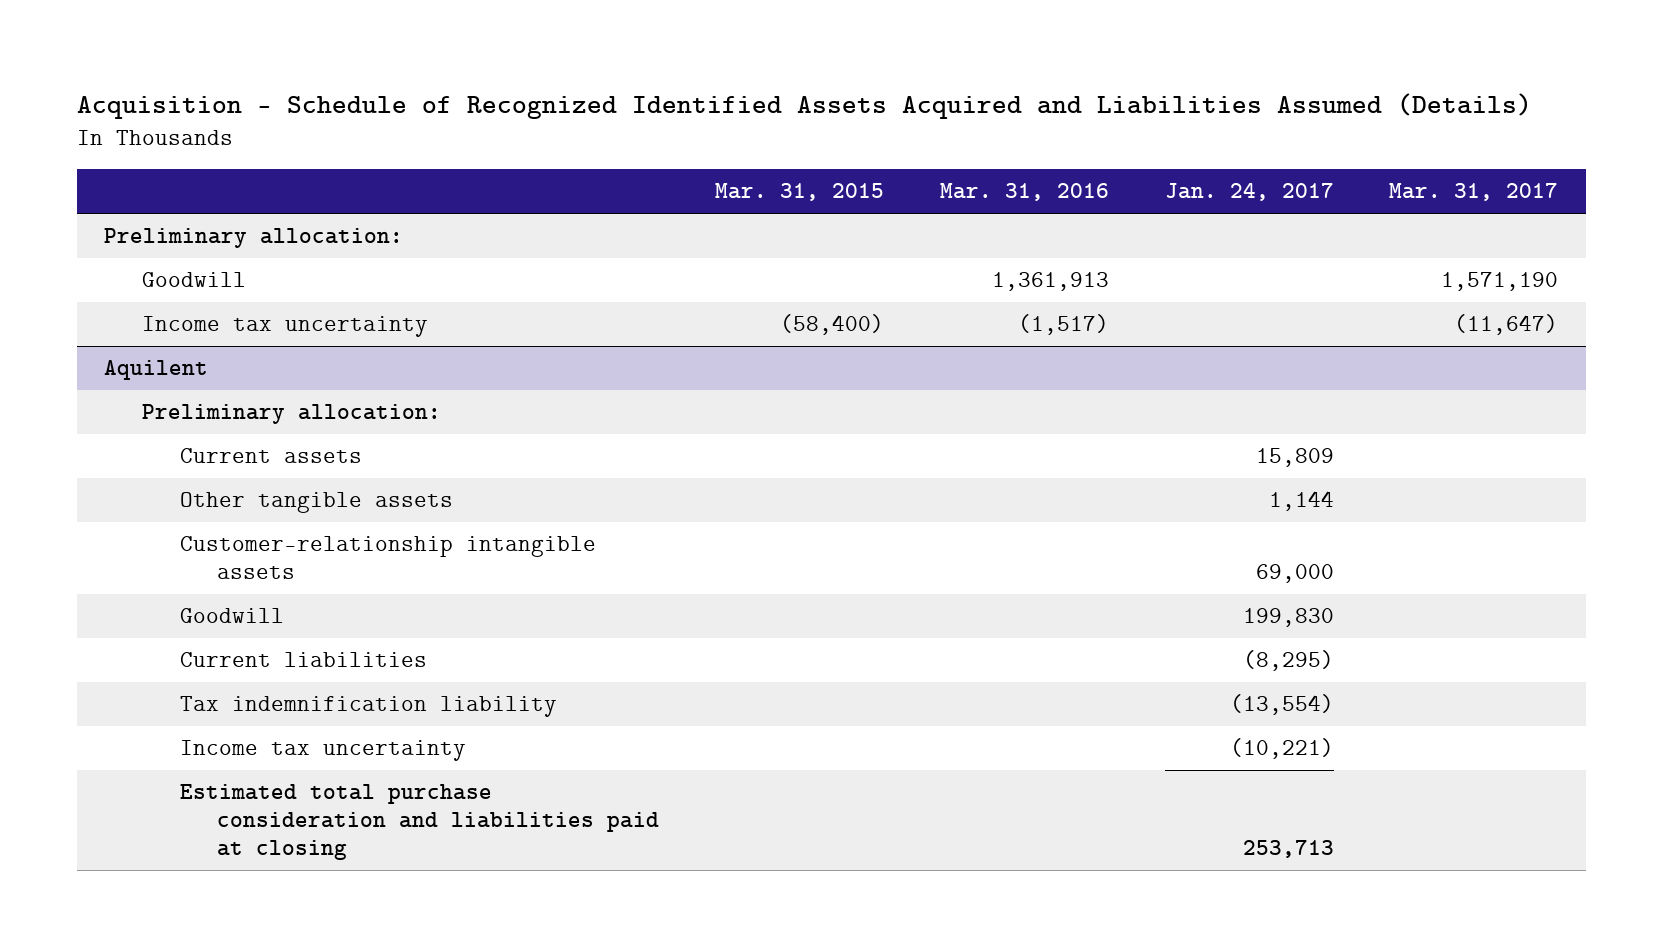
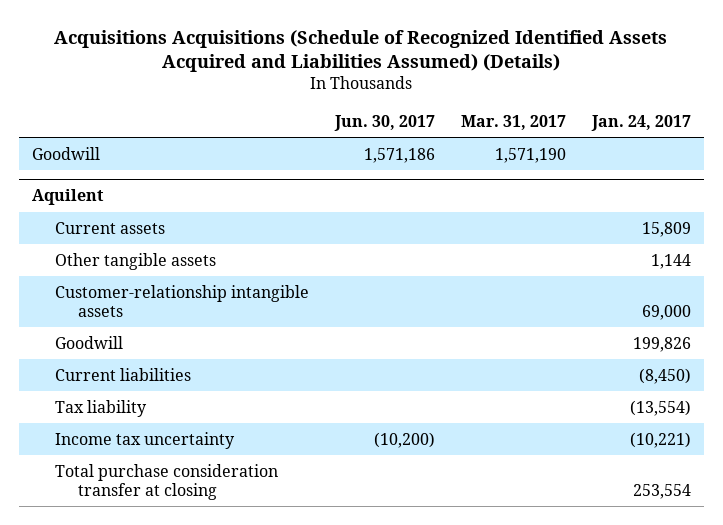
- Acquisition - Schedule of Recognized Identified Assets Acquired and Liabilities Assumed (Details)
+ Acquisitions Acquisitions (Schedule of Recognized Identified Assets Acquired and Liabilities Assumed) (Details)
- | Mar. 31, 2015 | Mar. 31, 2016 | Jan. 24, 2017 | Mar. 31, 2017
+ | Jun. 30, 2017 | Mar. 31, 2017 | Jan. 24, 2017
- Preliminary allocation:
- Income tax uncertainty | (58,400) | (1,517) | | (11,647)
@ Aquilent
- Preliminary allocation:
- Goodwill | | | 199,830 |
- Current liabilities | | | (8,295) |
- Tax indemnification liability | | | (13,554) |
+ Goodwill | | | 199,826
+ Current liabilities | | | (8,450)
+ Tax liability | | | (13,554)
- Estimated total purchase consideration and liabilities paid at closing | | | 253,713 |
+ Total purchase consideration transfer at closing | | | 253,554

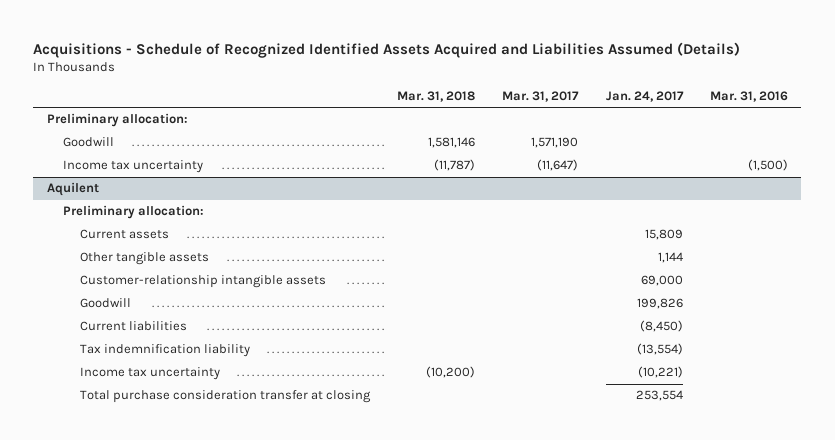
- Acquisitions Acquisitions (Schedule of Recognized Identified Assets Acquired and Liabilities Assumed) (Details)
+ Acquisitions - Schedule of Recognized Identified Assets Acquired and Liabilities Assumed (Details)
- | Jun. 30, 2017 | Mar. 31, 2017 | Jan. 24, 2017
+ | Mar. 31, 2018 | Mar. 31, 2017 | Jan. 24, 2017 | Mar. 31, 2016
+ Preliminary allocation:
+ Income tax uncertainty | (11,787) | (11,647) | | (1,500)
@ Aquilent
+ Preliminary allocation:
- Tax liability | | | (13,554)
+ Tax indemnification liability | | | (13,554) |

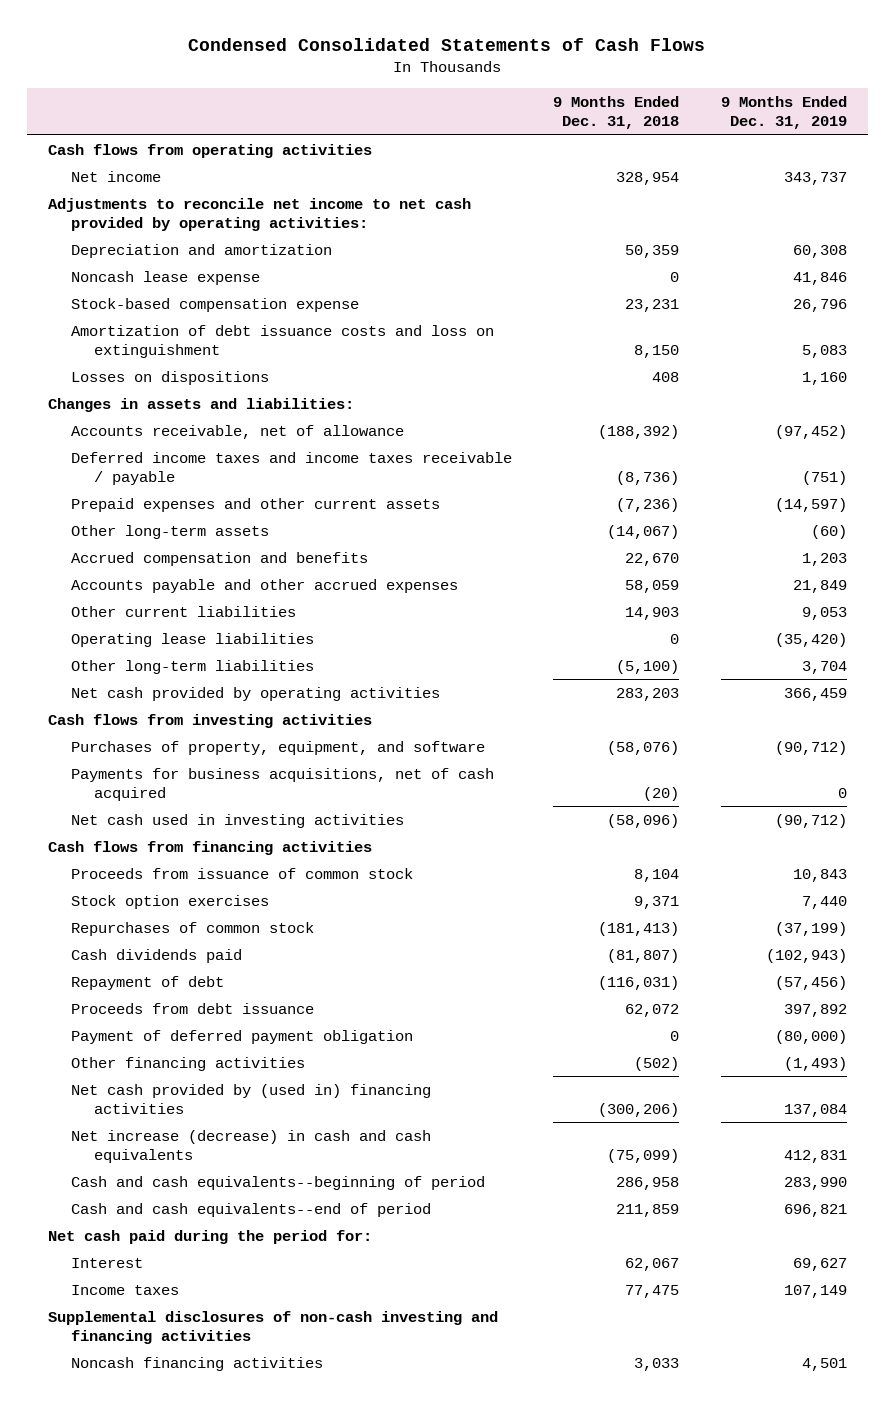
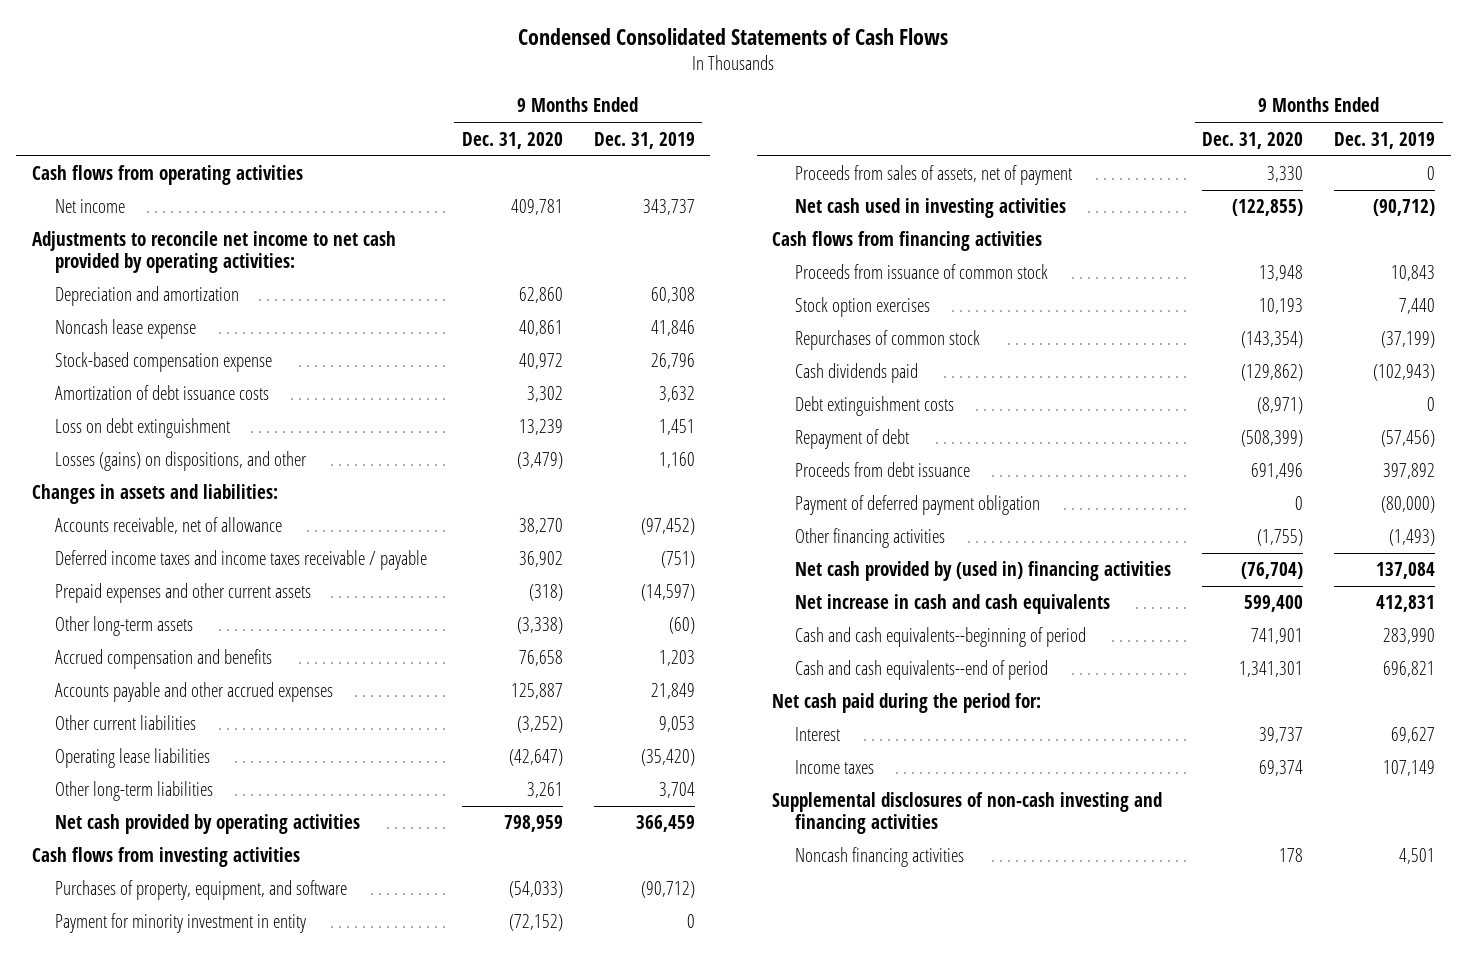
- | 9 Months Ended Dec. 31, 2018 | 9 Months Ended Dec. 31, 2019
+ | 9 Months Ended Dec. 31, 2020 | 9 Months Ended Dec. 31, 2019
- Amortization of debt issuance costs and loss on extinguishment | 8,150 | 5,083
- Losses on dispositions | 408 | 1,160
+ Amortization of debt issuance costs | 3,302 | 3,632
+ Loss on debt extinguishment | 13,239 | 1,451
+ Losses (gains) on dispositions, and other | (3,479) | 1,160
- Payments for business acquisitions, net of cash acquired | (20) | 0
+ Payment for minority investment in entity | (72,152) | 0
+ Proceeds from sales of assets, net of payment | 3,330 | 0
+ Debt extinguishment costs | (8,971) | 0
- Net increase (decrease) in cash and cash equivalents | (75,099) | 412,831
+ Net increase in cash and cash equivalents | 599,400 | 412,831

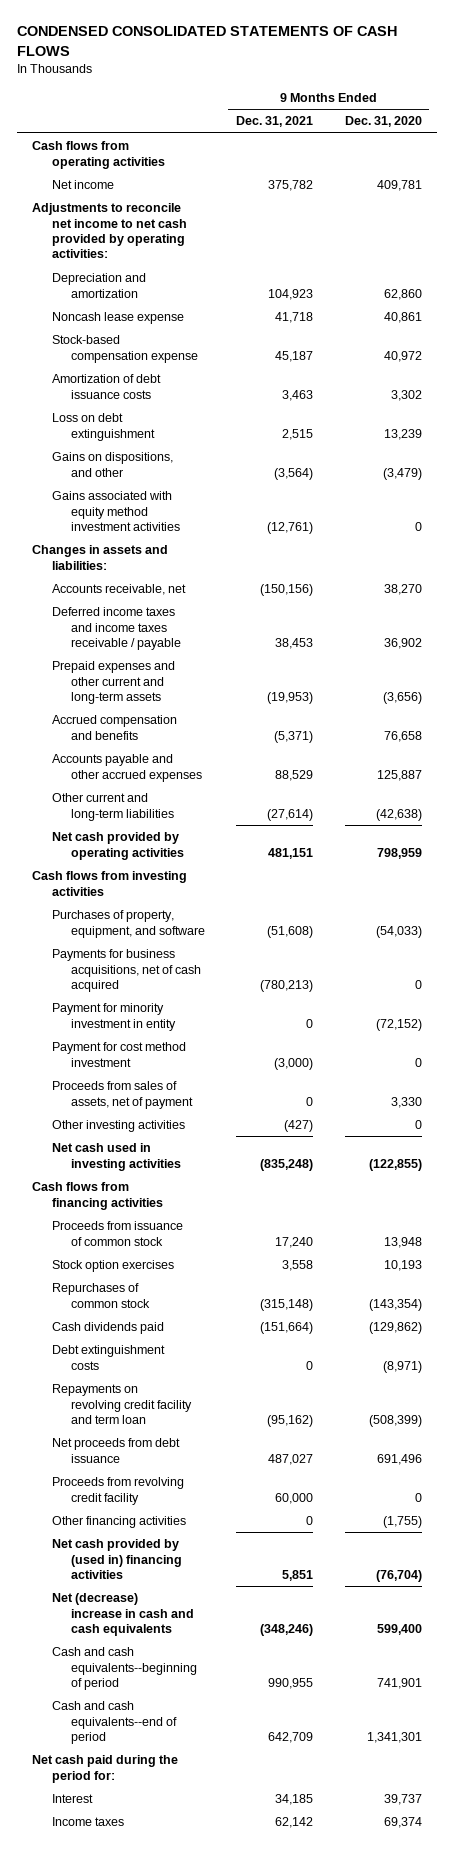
- Condensed Consolidated Statements of Cash Flows
+ CONDENSED CONSOLIDATED STATEMENTS OF CASH FLOWS
- | 9 Months Ended Dec. 31, 2020 | 9 Months Ended Dec. 31, 2019
+ | 9 Months Ended Dec. 31, 2021 | 9 Months Ended Dec. 31, 2020
- Losses (gains) on dispositions, and other | (3,479) | 1,160
+ Gains on dispositions, and other | (3,564) | (3,479)
+ Gains associated with equity method investment activities | (12,761) | 0
- Accounts receivable, net of allowance | 38,270 | (97,452)
+ Accounts receivable, net | (150,156) | 38,270
- Prepaid expenses and other current assets | (318) | (14,597)
- Other long-term assets | (3,338) | (60)
+ Prepaid expenses and other current and long-term assets | (19,953) | (3,656)
- Other current liabilities | (3,252) | 9,053
- Operating lease liabilities | (42,647) | (35,420)
- Other long-term liabilities | 3,261 | 3,704
+ Other current and long-term liabilities | (27,614) | (42,638)
+ Payments for business acquisitions, net of cash acquired | (780,213) | 0
+ Payment for cost method investment | (3,000) | 0
+ Other investing activities | (427) | 0
- Repayment of debt | (508,399) | (57,456)
- Proceeds from debt issuance | 691,496 | 397,892
- Payment of deferred payment obligation | 0 | (80,000)
+ Repayments on revolving credit facility and term loan | (95,162) | (508,399)
+ Net proceeds from debt issuance | 487,027 | 691,496
+ Proceeds from revolving credit facility | 60,000 | 0
- Net increase in cash and cash equivalents | 599,400 | 412,831
+ Net (decrease) increase in cash and cash equivalents | (348,246) | 599,400
- Supplemental disclosures of non-cash investing and financing activities
- Noncash financing activities | 178 | 4,501

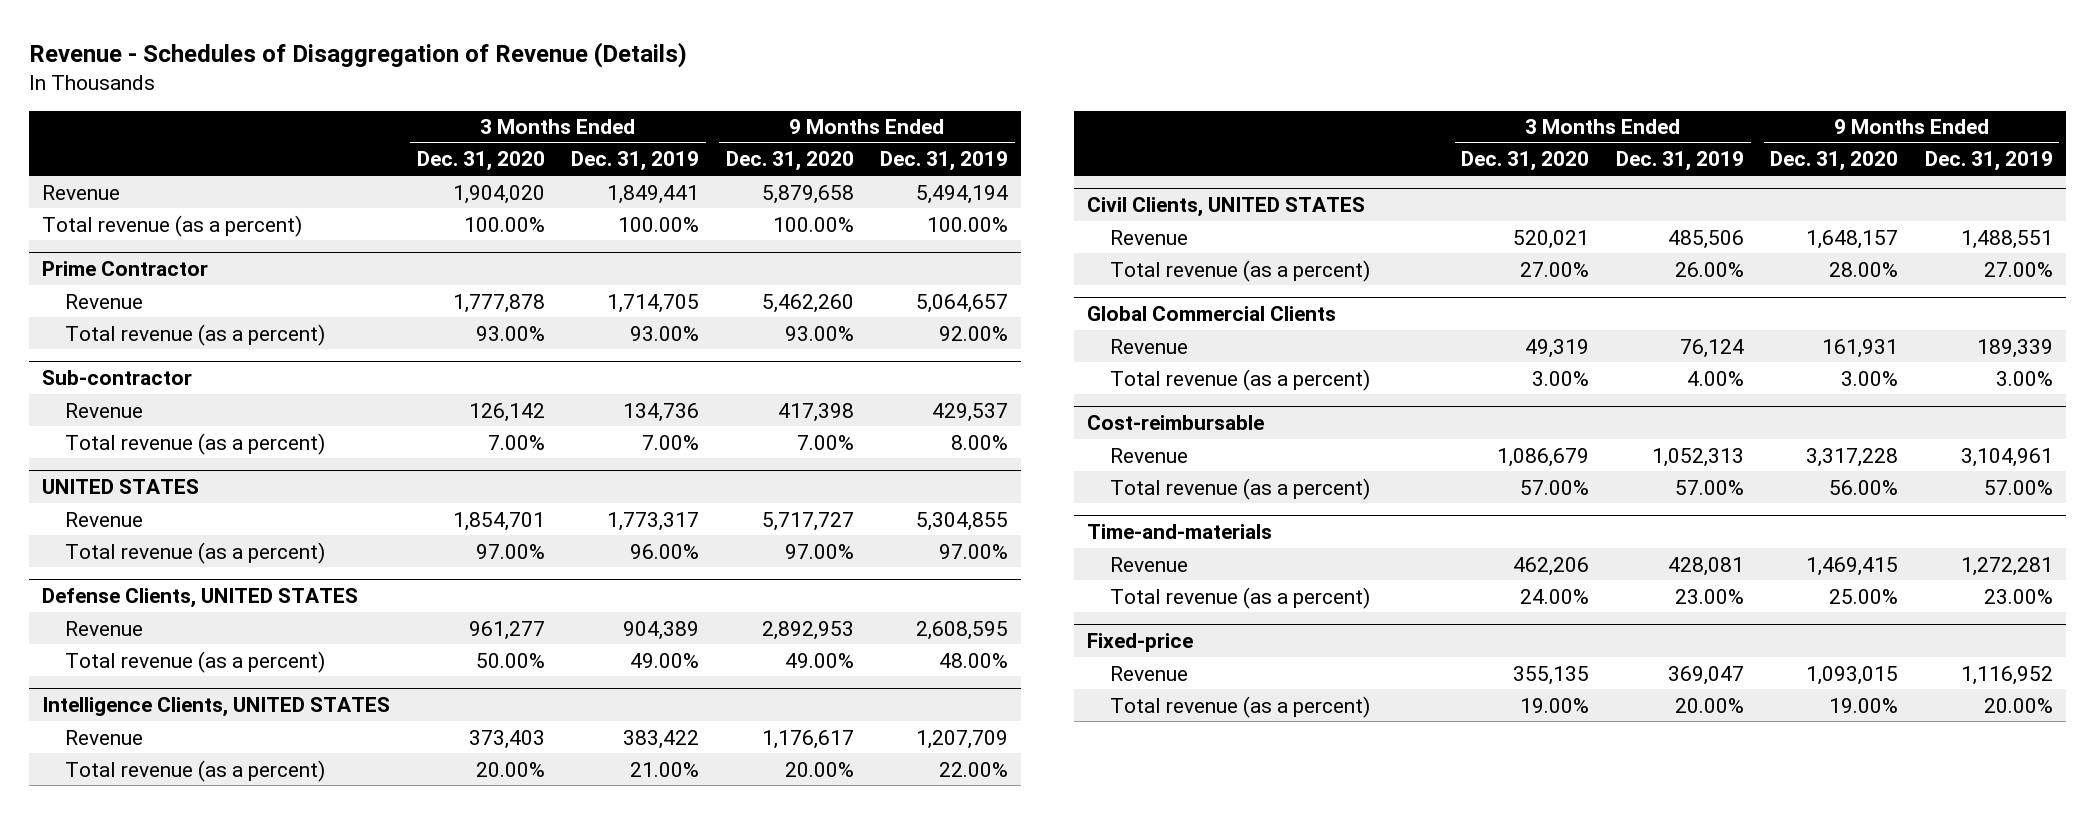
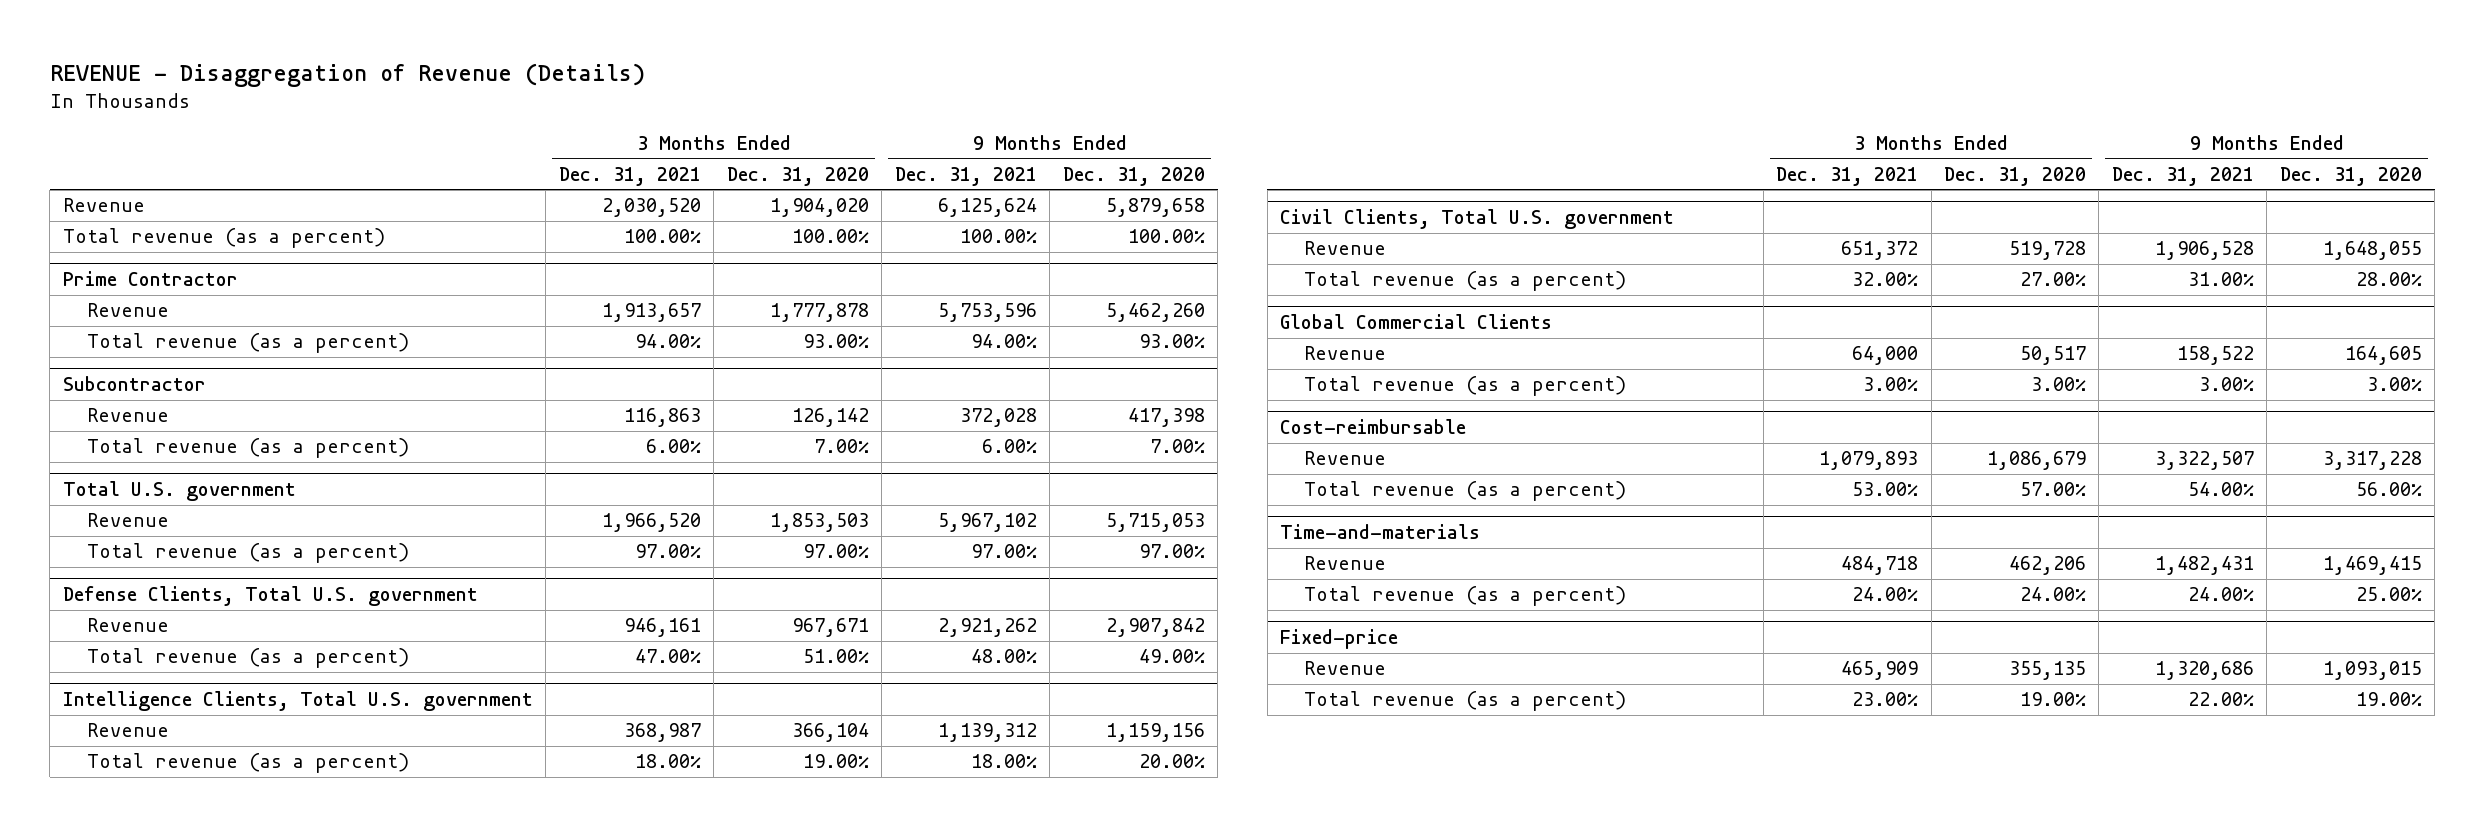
- Revenue - Schedules of Disaggregation of Revenue (Details)
+ REVENUE - Disaggregation of Revenue (Details)
- | 3 Months Ended Dec. 31, 2020 | 3 Months Ended Dec. 31, 2019 | 9 Months Ended Dec. 31, 2020 | 9 Months Ended Dec. 31, 2019
+ | 3 Months Ended Dec. 31, 2021 | 3 Months Ended Dec. 31, 2020 | 9 Months Ended Dec. 31, 2021 | 9 Months Ended Dec. 31, 2020
- Sub-contractor
+ Subcontractor
- UNITED STATES
- Revenue | 1,854,701 | 1,773,317 | 5,717,727 | 5,304,855
+ Total U.S. government
+ Revenue | 1,966,520 | 1,853,503 | 5,967,102 | 5,715,053
- Defense Clients, UNITED STATES
- Revenue | 961,277 | 904,389 | 2,892,953 | 2,608,595
- Total revenue (as a percent) | 50.00% | 49.00% | 49.00% | 48.00%
- Intelligence Clients, UNITED STATES
- Revenue | 373,403 | 383,422 | 1,176,617 | 1,207,709
- Total revenue (as a percent) | 20.00% | 21.00% | 20.00% | 22.00%
- Civil Clients, UNITED STATES
- Revenue | 520,021 | 485,506 | 1,648,157 | 1,488,551
+ Defense Clients, Total U.S. government
+ Revenue | 946,161 | 967,671 | 2,921,262 | 2,907,842
+ Total revenue (as a percent) | 47.00% | 51.00% | 48.00% | 49.00%
+ Intelligence Clients, Total U.S. government
+ Revenue | 368,987 | 366,104 | 1,139,312 | 1,159,156
+ Total revenue (as a percent) | 18.00% | 19.00% | 18.00% | 20.00%
+ Civil Clients, Total U.S. government
+ Revenue | 651,372 | 519,728 | 1,906,528 | 1,648,055
@ Global Commercial Clients
- Revenue | 49,319 | 76,124 | 161,931 | 189,339
+ Revenue | 64,000 | 50,517 | 158,522 | 164,605

